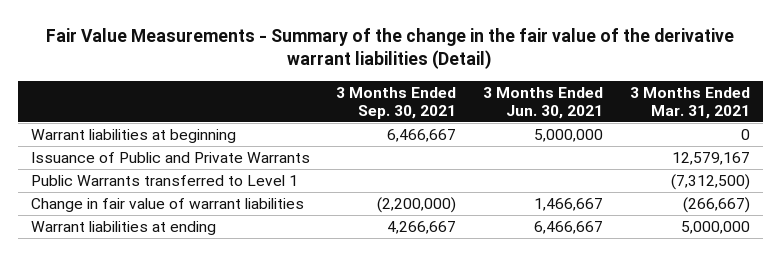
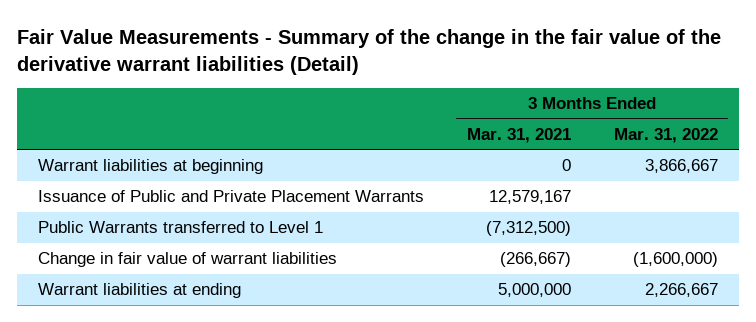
- | 3 Months Ended Sep. 30, 2021 | 3 Months Ended Jun. 30, 2021 | 3 Months Ended Mar. 31, 2021
+ | 3 Months Ended Mar. 31, 2021 | 3 Months Ended Mar. 31, 2022
- Issuance of Public and Private Warrants | | | 12,579,167
+ Issuance of Public and Private Placement Warrants | 12,579,167 |

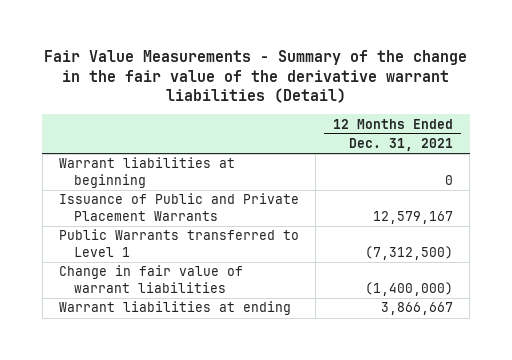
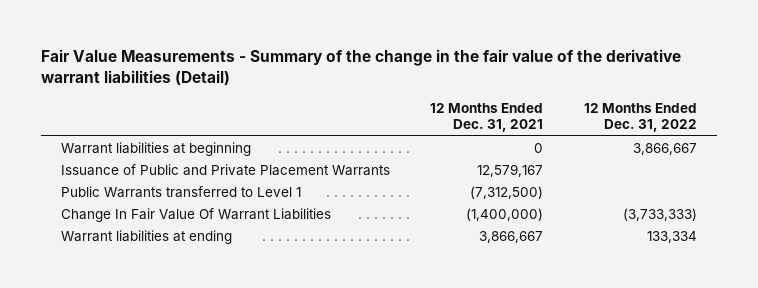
- | 12 Months Ended Dec. 31, 2021
+ | 12 Months Ended Dec. 31, 2021 | 12 Months Ended Dec. 31, 2022
- Change in fair value of warrant liabilities | (1,400,000)
+ Change In Fair Value Of Warrant Liabilities | (1,400,000) | (3,733,333)

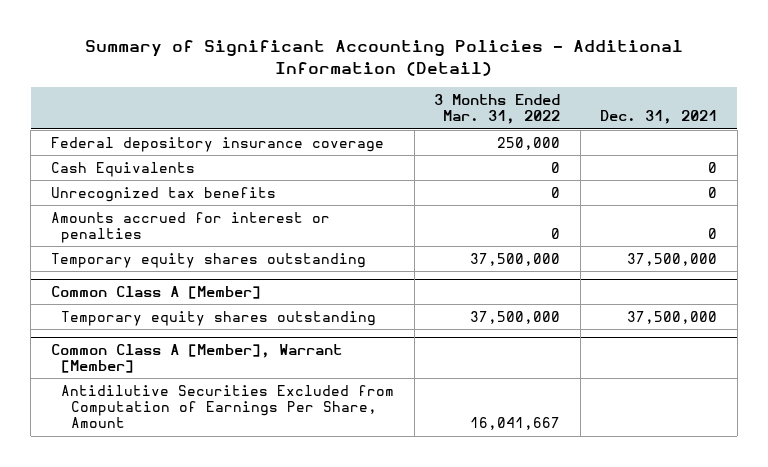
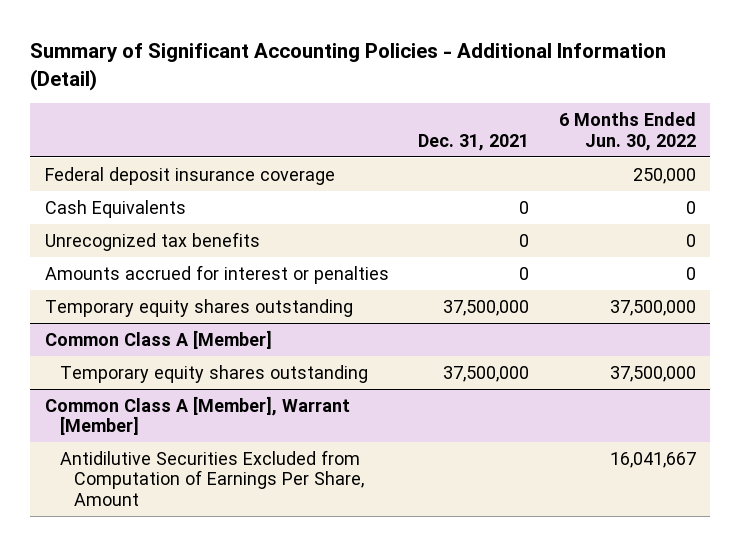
- | 3 Months Ended Mar. 31, 2022 | Dec. 31, 2021
+ | Dec. 31, 2021 | 6 Months Ended Jun. 30, 2022
- Federal depository insurance coverage | 250,000 |
+ Federal deposit insurance coverage | | 250,000

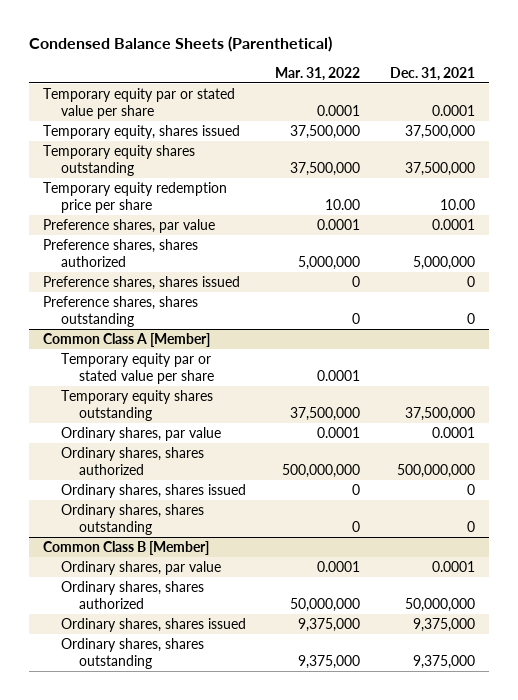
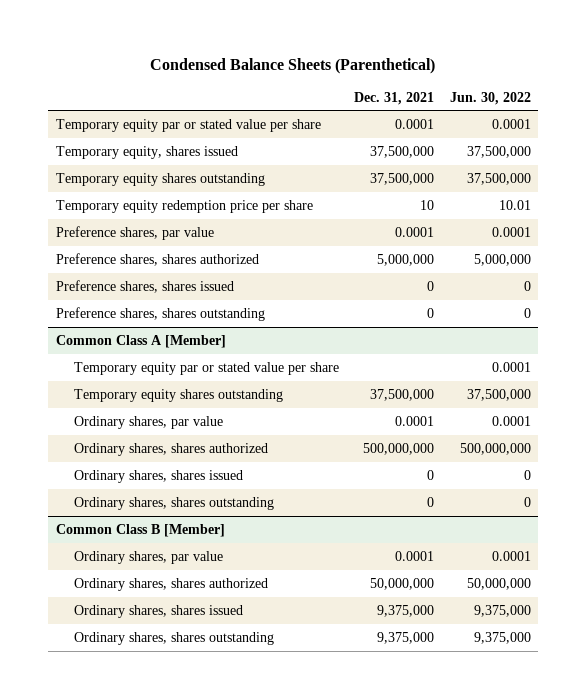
- | Mar. 31, 2022 | Dec. 31, 2021
+ | Dec. 31, 2021 | Jun. 30, 2022
- Temporary equity redemption price per share | 10.00 | 10.00
+ Temporary equity redemption price per share | 10 | 10.01

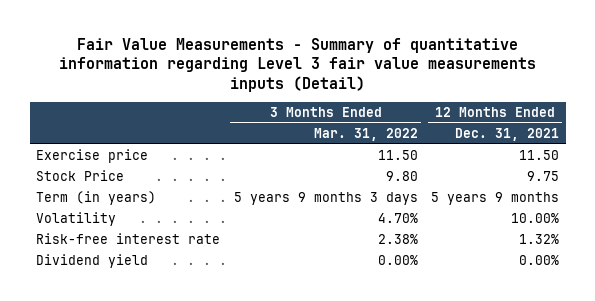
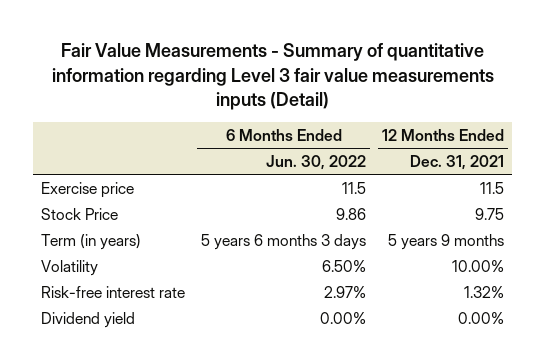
- | 3 Months Ended Mar. 31, 2022 | 12 Months Ended Dec. 31, 2021
+ | 6 Months Ended Jun. 30, 2022 | 12 Months Ended Dec. 31, 2021
- Exercise price | 11.50 | 11.50
+ Exercise price | 11.5 | 11.5

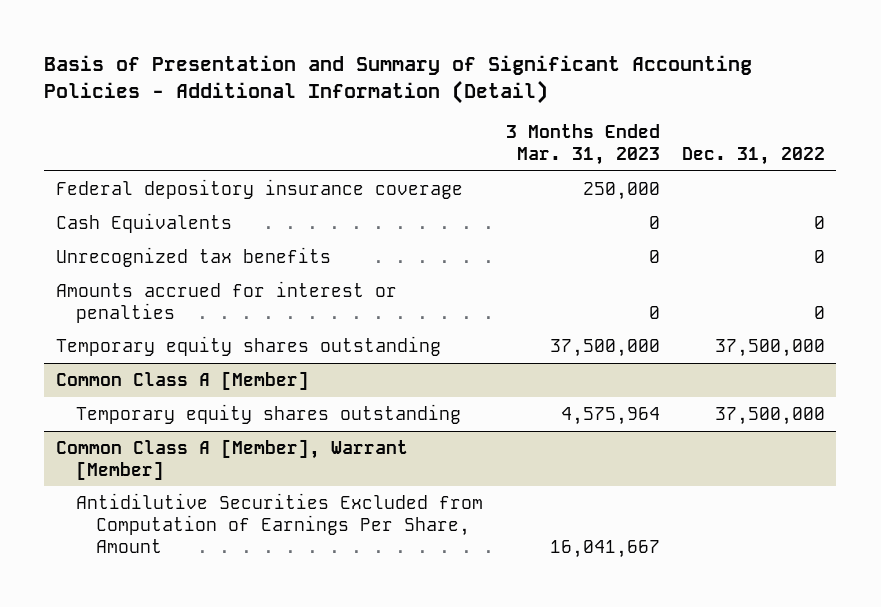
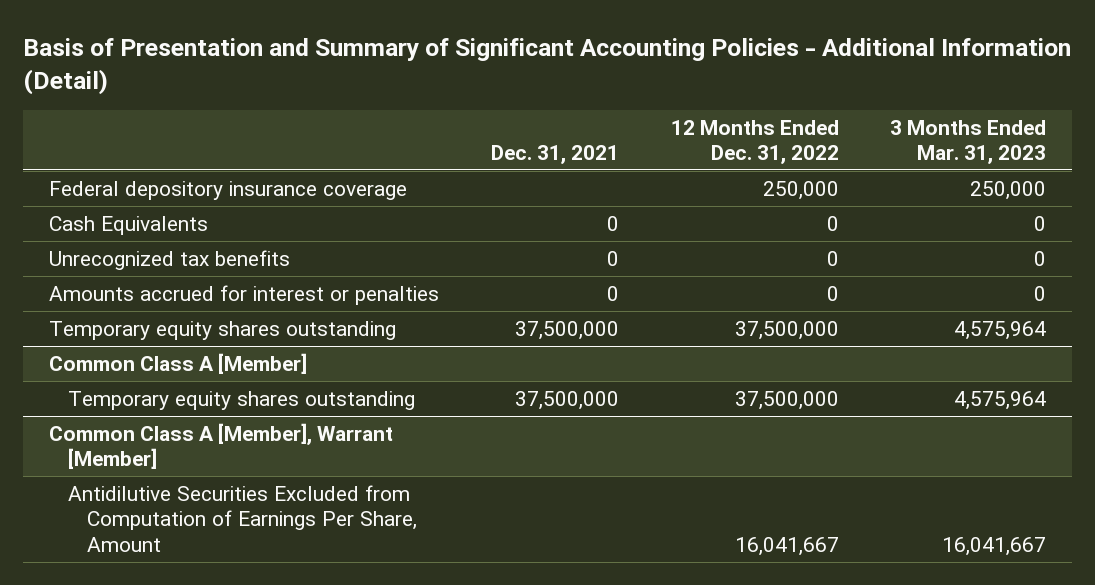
- | 3 Months Ended Mar. 31, 2023 | Dec. 31, 2022
+ | Dec. 31, 2021 | 12 Months Ended Dec. 31, 2022 | 3 Months Ended Mar. 31, 2023
- Temporary equity shares outstanding | 37,500,000 | 37,500,000
+ Temporary equity shares outstanding | 37,500,000 | 37,500,000 | 4,575,964

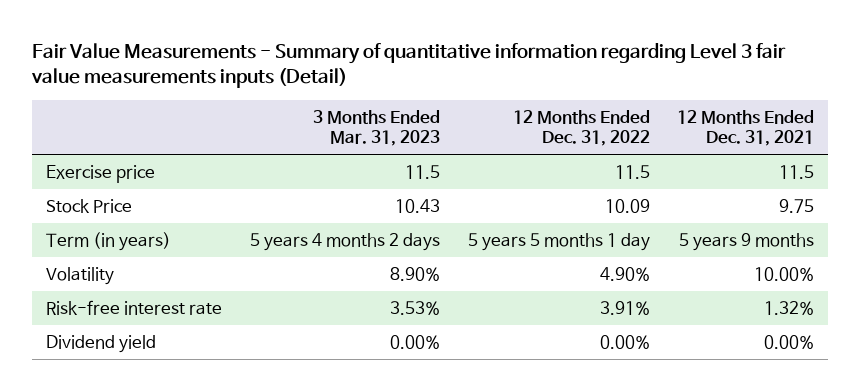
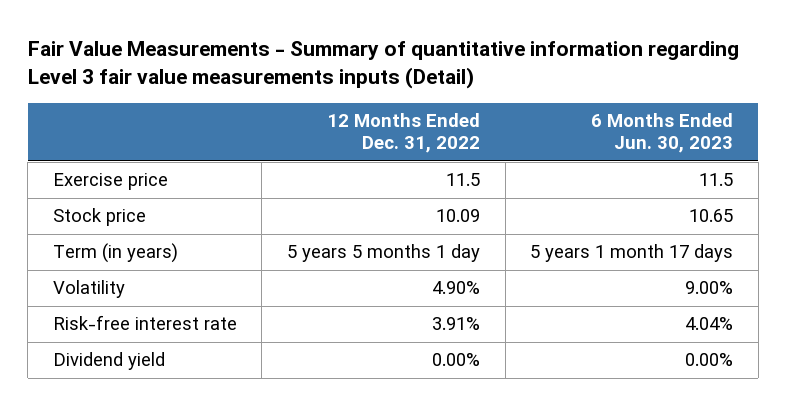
- | 3 Months Ended Mar. 31, 2023 | 12 Months Ended Dec. 31, 2022 | 12 Months Ended Dec. 31, 2021
+ | 12 Months Ended Dec. 31, 2022 | 6 Months Ended Jun. 30, 2023
- Stock Price | 10.43 | 10.09 | 9.75
+ Stock price | 10.09 | 10.65

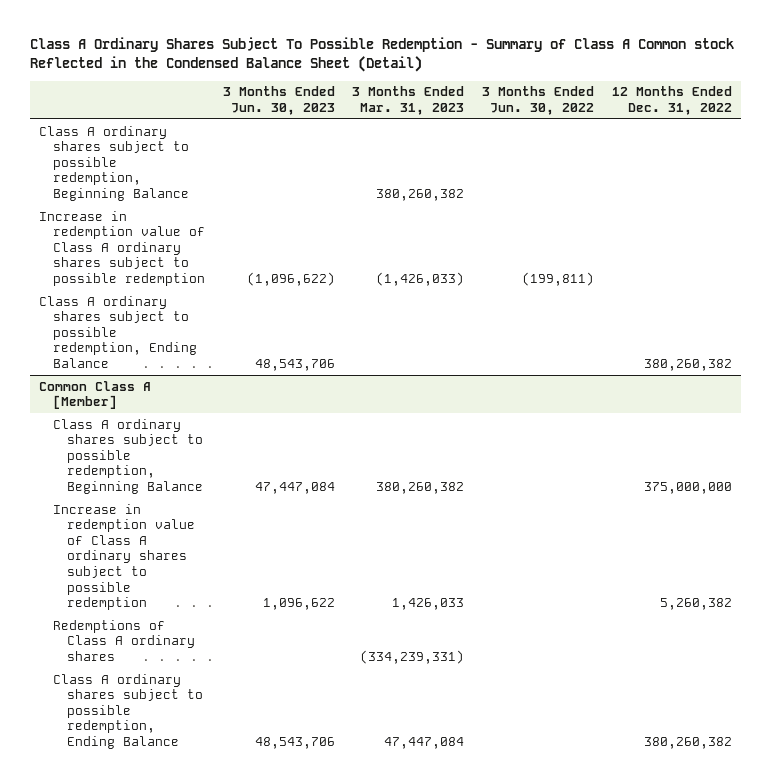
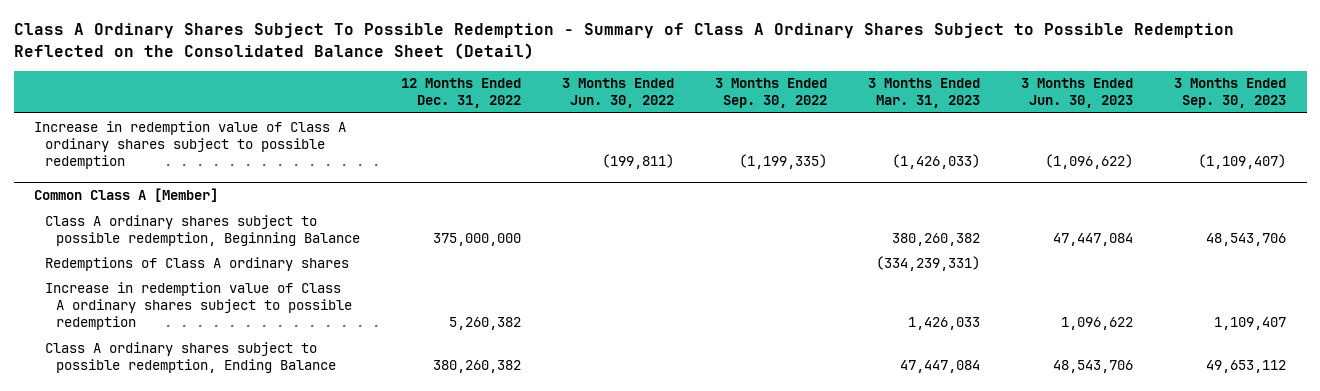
- Class A Ordinary Shares Subject To Possible Redemption - Summary of Class A Common stock Reflected in the Condensed Balance Sheet (Detail)
+ Class A Ordinary Shares Subject To Possible Redemption - Summary of Class A Ordinary Shares Subject to Possible Redemption Reflected on the Consolidated Balance Sheet (Detail)
- | 3 Months Ended Jun. 30, 2023 | 3 Months Ended Mar. 31, 2023 | 3 Months Ended Jun. 30, 2022 | 12 Months Ended Dec. 31, 2022
+ | 12 Months Ended Dec. 31, 2022 | 3 Months Ended Jun. 30, 2022 | 3 Months Ended Sep. 30, 2022 | 3 Months Ended Mar. 31, 2023 | 3 Months Ended Jun. 30, 2023 | 3 Months Ended Sep. 30, 2023
- Class A ordinary shares subject to possible redemption, Beginning Balance | | 380,260,382 | |
- Class A ordinary shares subject to possible redemption, Ending Balance | 48,543,706 | | | 380,260,382
@ Common Class A [Member]
moved down: Increase in redemption value of Class A ordinary shares subject to possible redemption | 5,260,382 | | | 1,426,033 | 1,096,622 | 1,109,407

